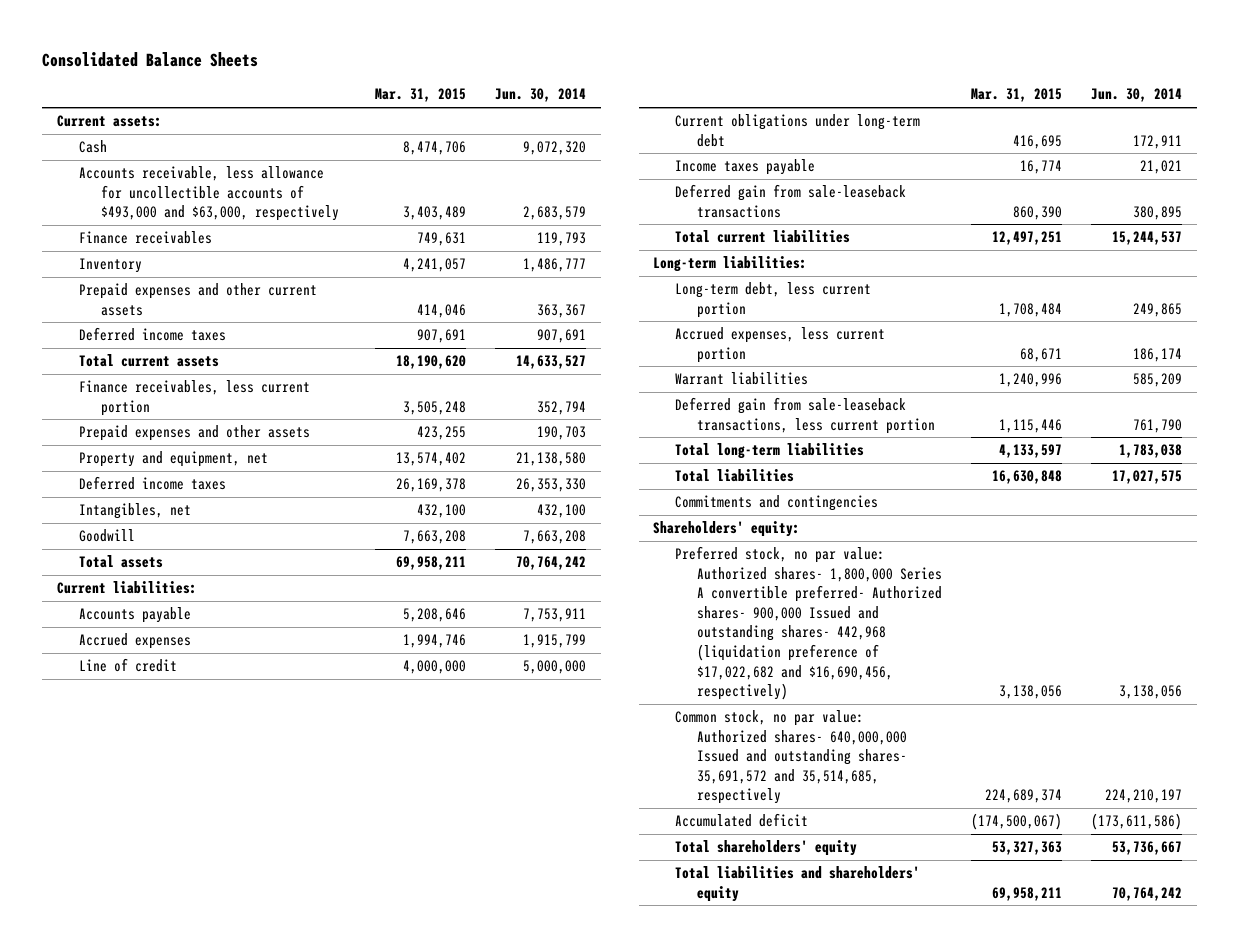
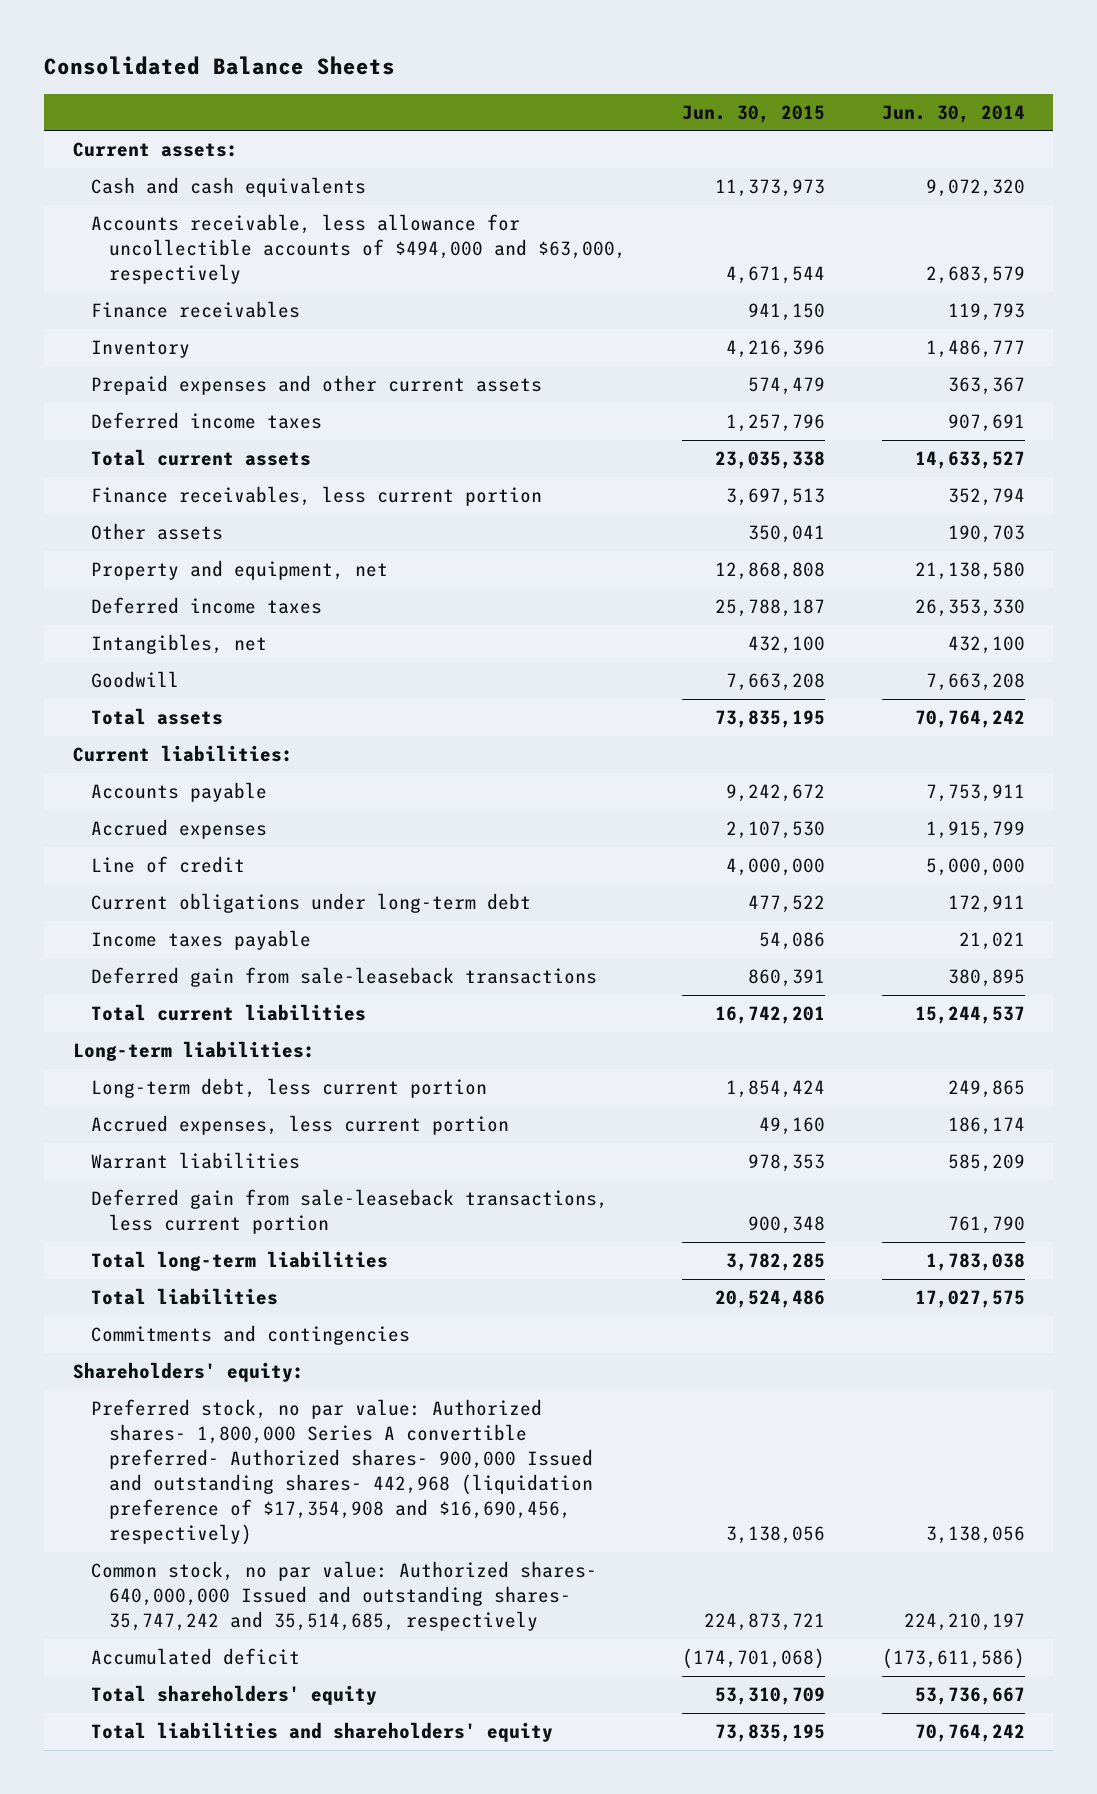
- | Mar. 31, 2015 | Jun. 30, 2014
+ | Jun. 30, 2015 | Jun. 30, 2014
- Cash | 8,474,706 | 9,072,320
- Accounts receivable, less allowance for uncollectible accounts of $493,000 and $63,000, respectively | 3,403,489 | 2,683,579
+ Cash and cash equivalents | 11,373,973 | 9,072,320
+ Accounts receivable, less allowance for uncollectible accounts of $494,000 and $63,000, respectively | 4,671,544 | 2,683,579
- Prepaid expenses and other assets | 423,255 | 190,703
+ Other assets | 350,041 | 190,703
- Preferred stock, no par value: Authorized shares- 1,800,000 Series A convertible preferred- Authorized shares- 900,000 Issued and outstanding shares- 442,968 (liquidation preference of $17,022,682 and $16,690,456, respectively) | 3,138,056 | 3,138,056
- Common stock, no par value: Authorized shares- 640,000,000 Issued and outstanding shares- 35,691,572 and 35,514,685, respectively | 224,689,374 | 224,210,197
+ Preferred stock, no par value: Authorized shares- 1,800,000 Series A convertible preferred- Authorized shares- 900,000 Issued and outstanding shares- 442,968 (liquidation preference of $17,354,908 and $16,690,456, respectively) | 3,138,056 | 3,138,056
+ Common stock, no par value: Authorized shares- 640,000,000 Issued and outstanding shares- 35,747,242 and 35,514,685, respectively | 224,873,721 | 224,210,197

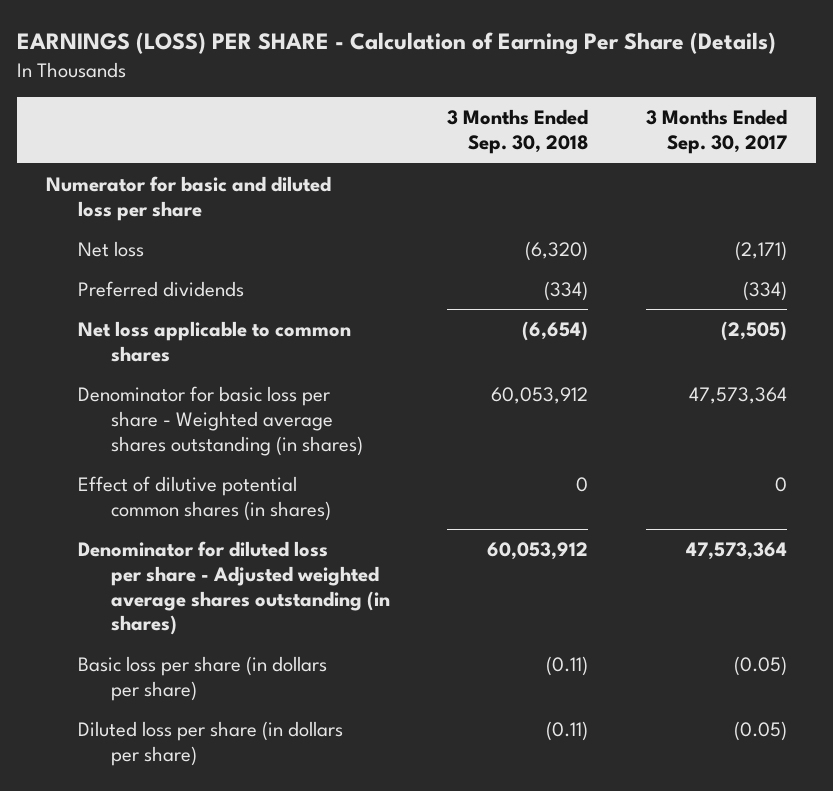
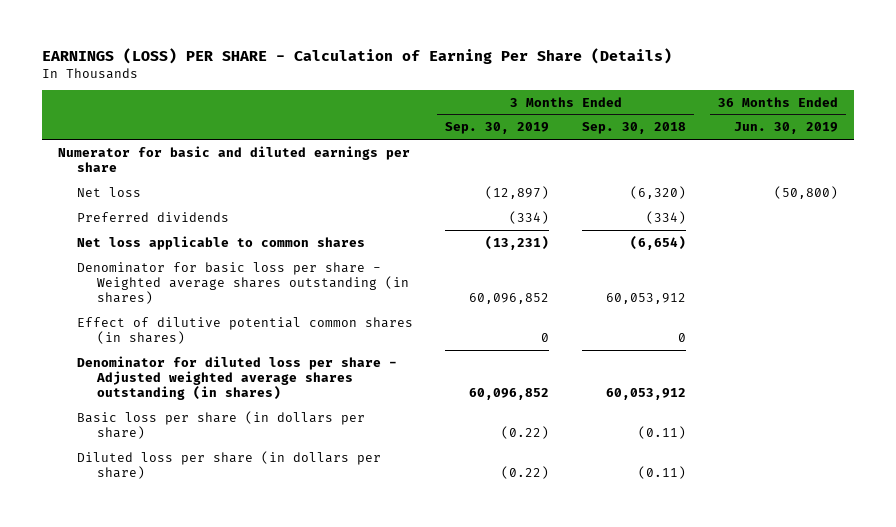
- | 3 Months Ended Sep. 30, 2018 | 3 Months Ended Sep. 30, 2017
+ | 3 Months Ended Sep. 30, 2019 | 3 Months Ended Sep. 30, 2018 | 36 Months Ended Jun. 30, 2019
- Numerator for basic and diluted loss per share
+ Numerator for basic and diluted earnings per share

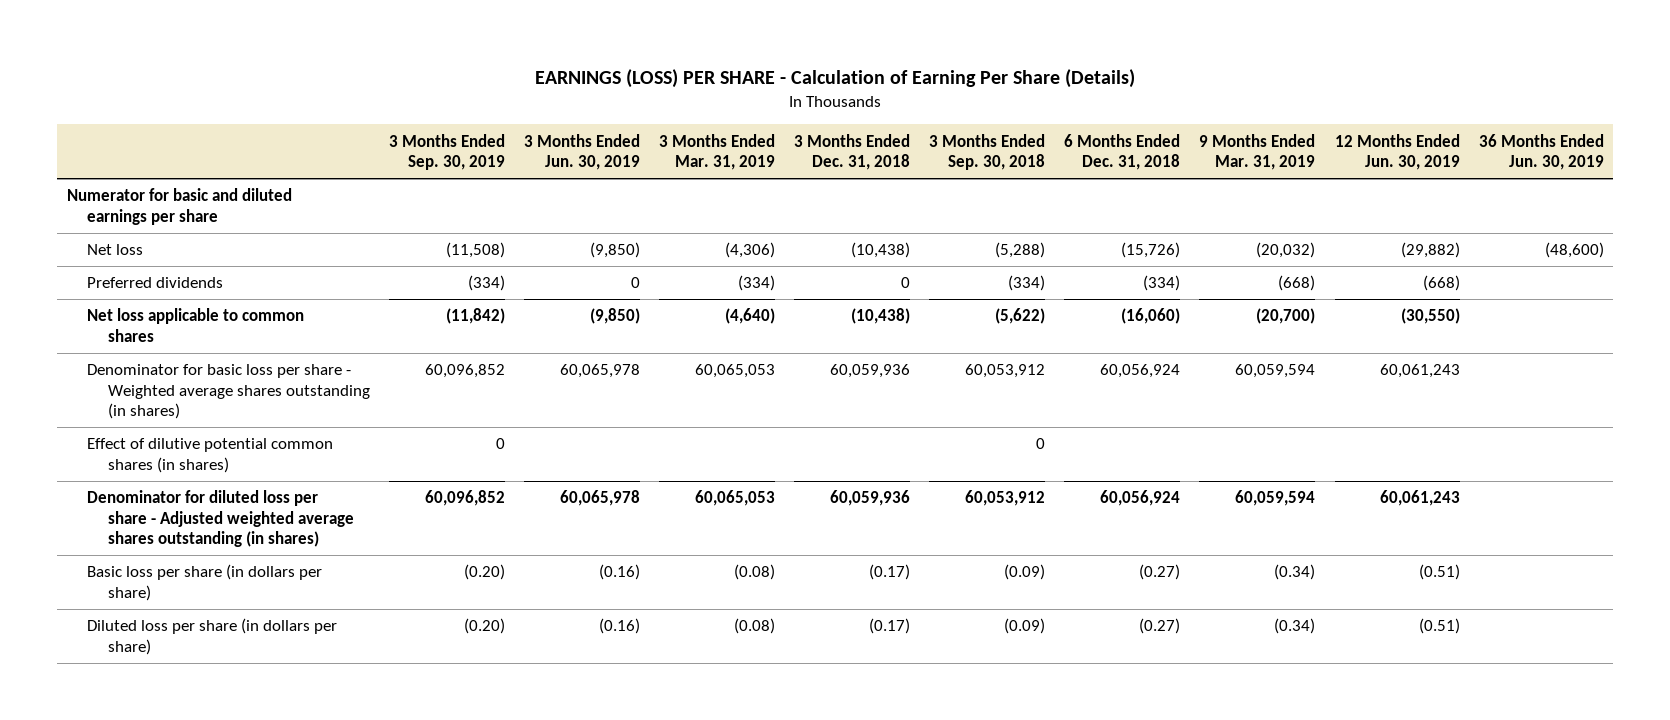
- | 3 Months Ended Sep. 30, 2019 | 3 Months Ended Sep. 30, 2018 | 36 Months Ended Jun. 30, 2019
+ | 3 Months Ended Sep. 30, 2019 | 3 Months Ended Jun. 30, 2019 | 3 Months Ended Mar. 31, 2019 | 3 Months Ended Dec. 31, 2018 | 3 Months Ended Sep. 30, 2018 | 6 Months Ended Dec. 31, 2018 | 9 Months Ended Mar. 31, 2019 | 12 Months Ended Jun. 30, 2019 | 36 Months Ended Jun. 30, 2019
- Net loss | (12,897) | (6,320) | (50,800)
+ Net loss | (11,508) | (9,850) | (4,306) | (10,438) | (5,288) | (15,726) | (20,032) | (29,882) | (48,600)
- Net loss applicable to common shares | (13,231) | (6,654) |
+ Net loss applicable to common shares | (11,842) | (9,850) | (4,640) | (10,438) | (5,622) | (16,060) | (20,700) | (30,550) |
- Basic loss per share (in dollars per share) | (0.22) | (0.11) |
- Diluted loss per share (in dollars per share) | (0.22) | (0.11) |
+ Basic loss per share (in dollars per share) | (0.20) | (0.16) | (0.08) | (0.17) | (0.09) | (0.27) | (0.34) | (0.51) |
+ Diluted loss per share (in dollars per share) | (0.20) | (0.16) | (0.08) | (0.17) | (0.09) | (0.27) | (0.34) | (0.51) |

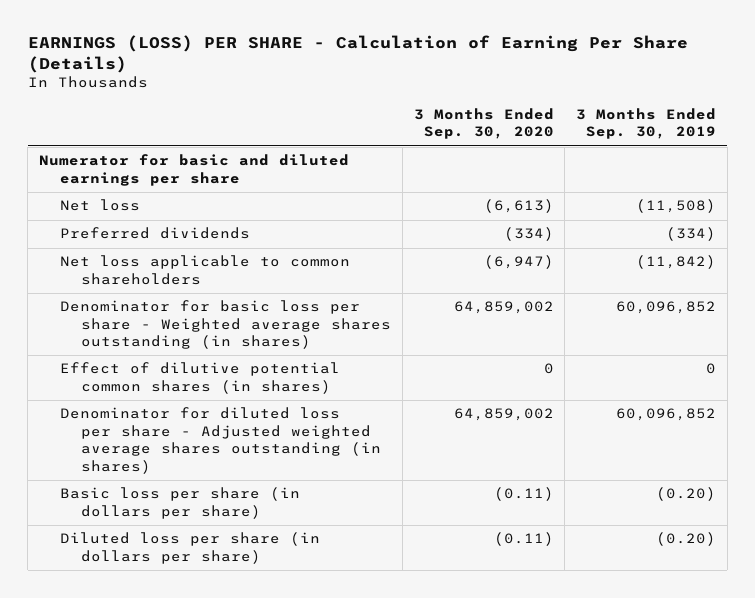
- | 3 Months Ended Sep. 30, 2019 | 3 Months Ended Jun. 30, 2019 | 3 Months Ended Mar. 31, 2019 | 3 Months Ended Dec. 31, 2018 | 3 Months Ended Sep. 30, 2018 | 6 Months Ended Dec. 31, 2018 | 9 Months Ended Mar. 31, 2019 | 12 Months Ended Jun. 30, 2019 | 36 Months Ended Jun. 30, 2019
+ | 3 Months Ended Sep. 30, 2020 | 3 Months Ended Sep. 30, 2019
- Net loss applicable to common shares | (11,842) | (9,850) | (4,640) | (10,438) | (5,622) | (16,060) | (20,700) | (30,550) |
+ Net loss applicable to common shareholders | (6,947) | (11,842)

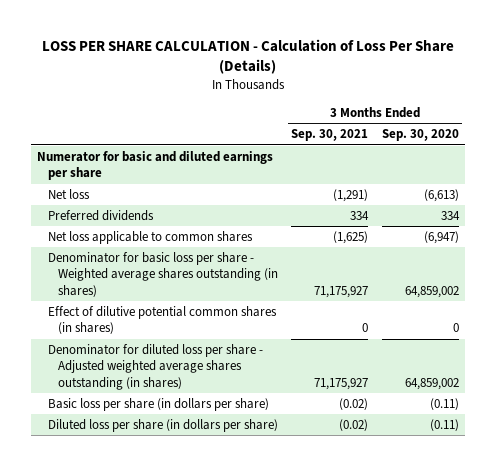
- EARNINGS (LOSS) PER SHARE - Calculation of Earning Per Share (Details)
+ LOSS PER SHARE CALCULATION - Calculation of Loss Per Share (Details)
- | 3 Months Ended Sep. 30, 2020 | 3 Months Ended Sep. 30, 2019
+ | 3 Months Ended Sep. 30, 2021 | 3 Months Ended Sep. 30, 2020
- Preferred dividends | (334) | (334)
- Net loss applicable to common shareholders | (6,947) | (11,842)
+ Preferred dividends | 334 | 334
+ Net loss applicable to common shares | (1,625) | (6,947)

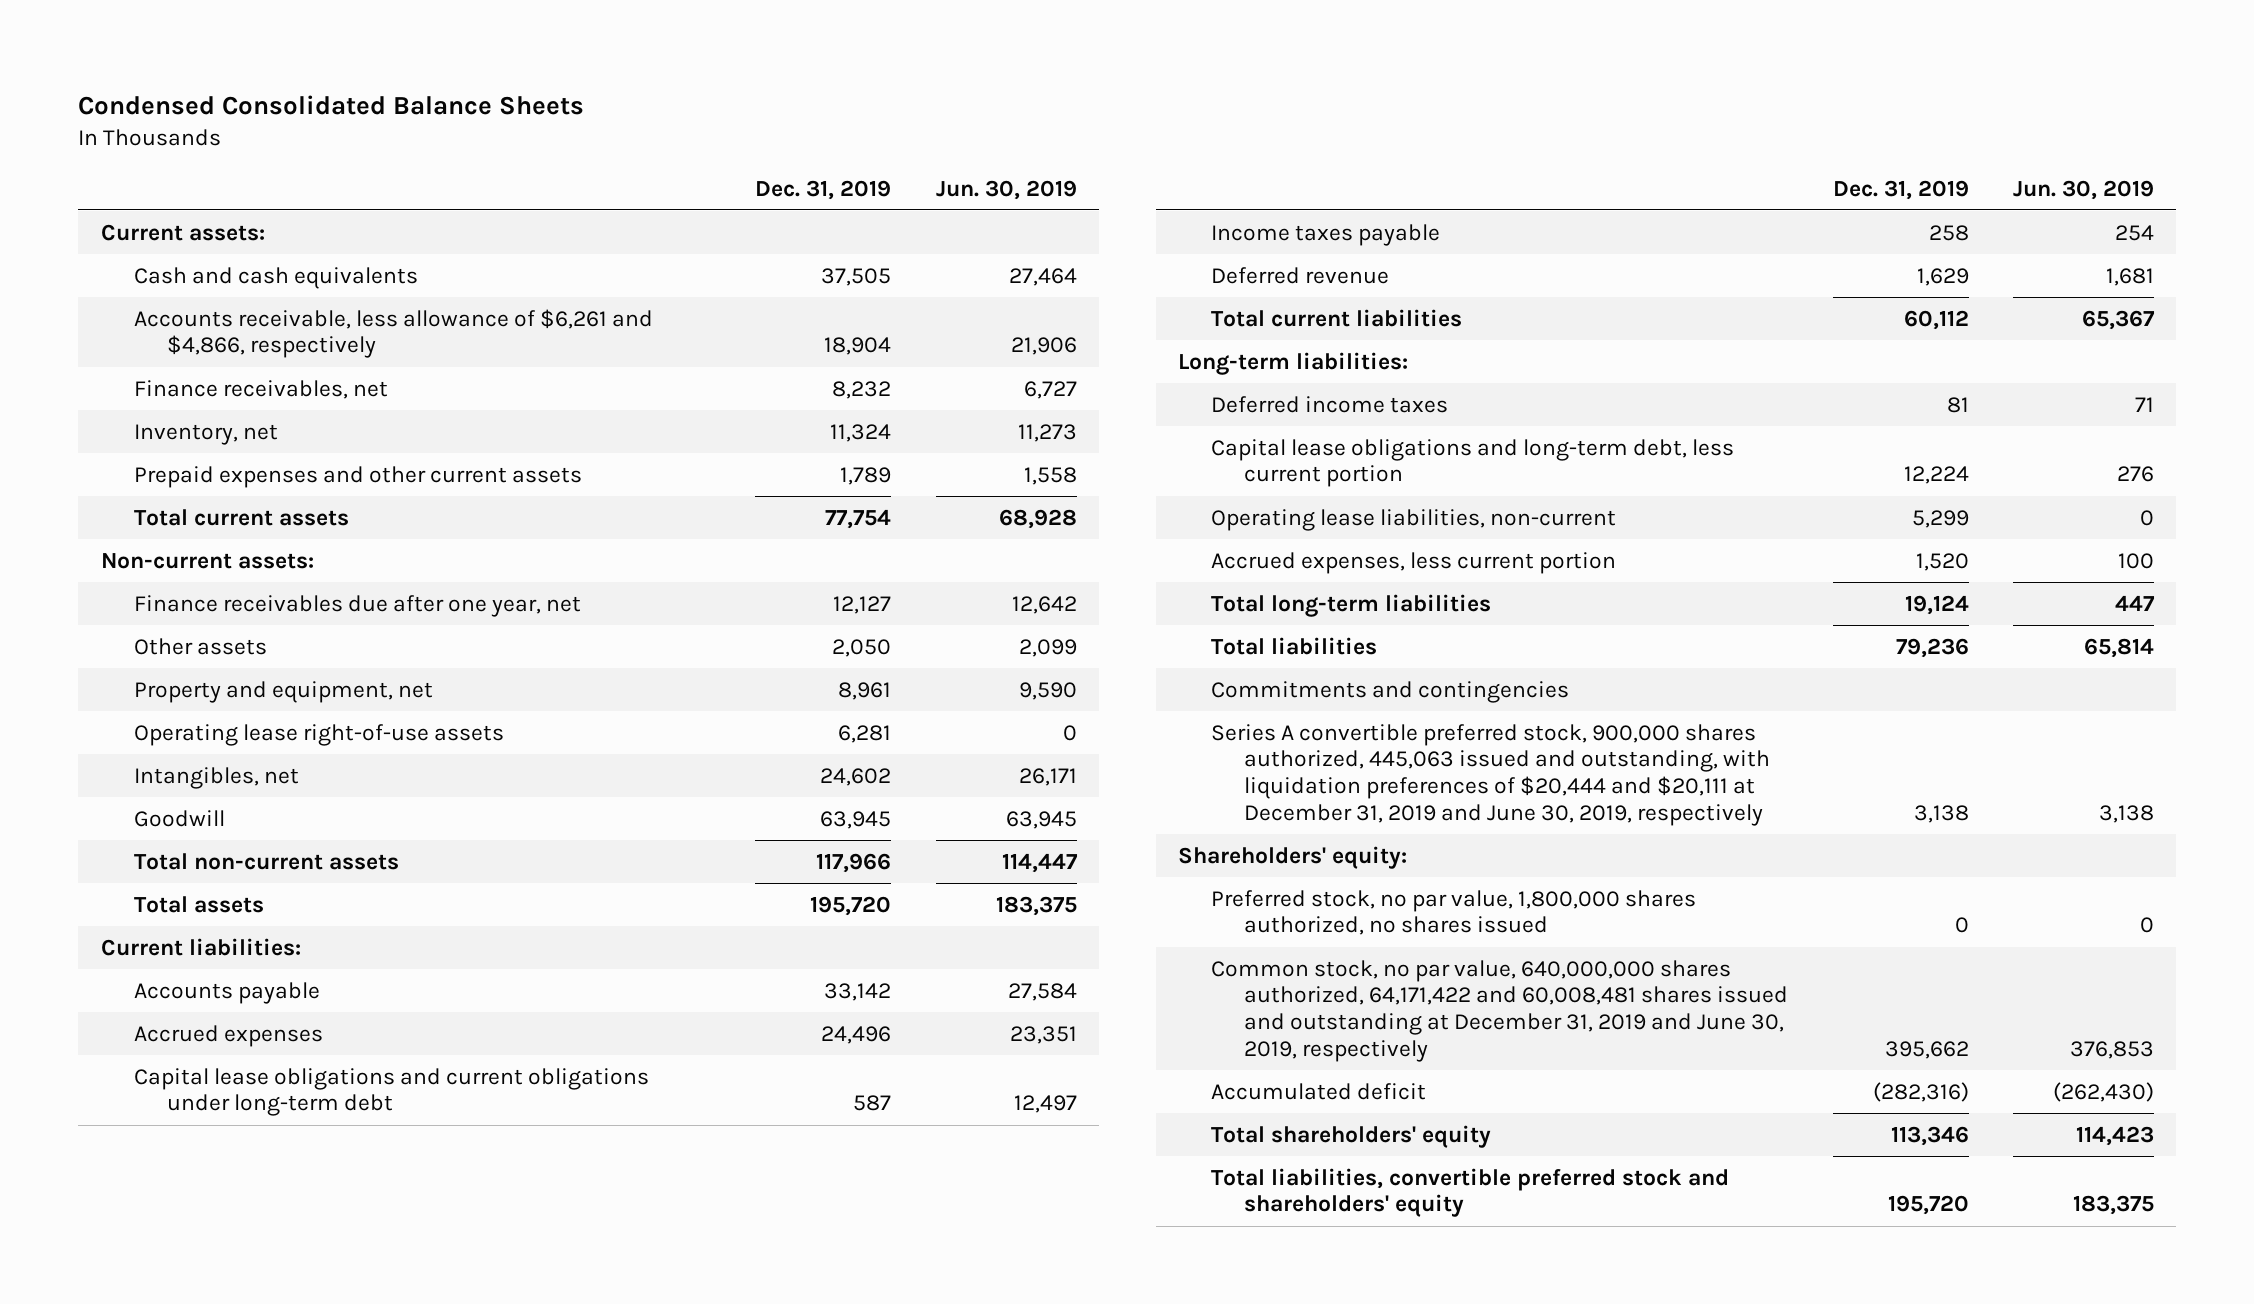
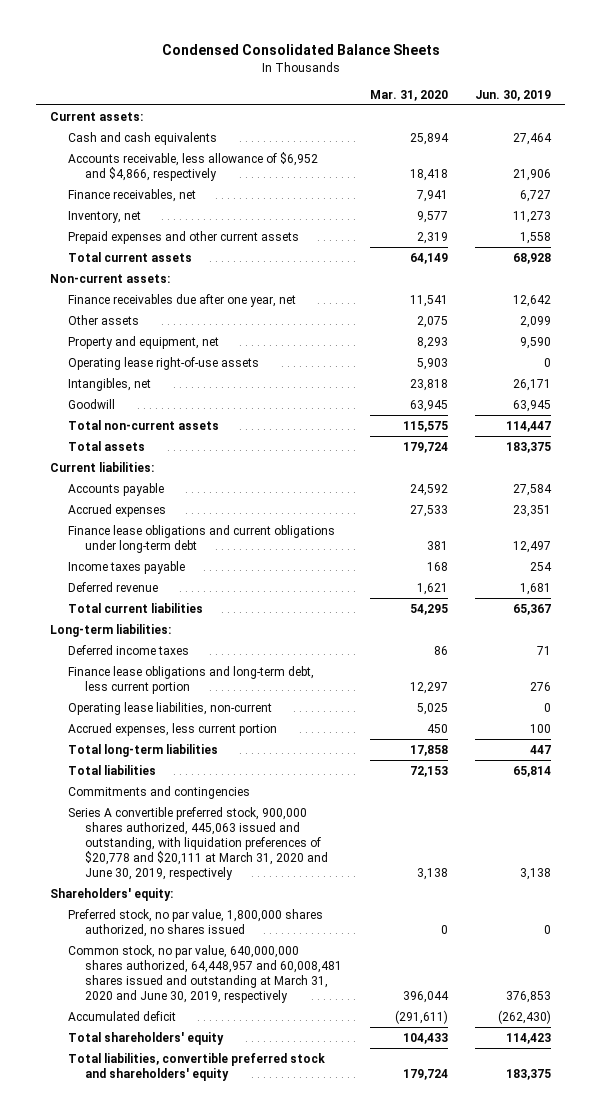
- | Dec. 31, 2019 | Jun. 30, 2019
+ | Mar. 31, 2020 | Jun. 30, 2019
- Accounts receivable, less allowance of $6,261 and $4,866, respectively | 18,904 | 21,906
+ Accounts receivable, less allowance of $6,952 and $4,866, respectively | 18,418 | 21,906
- Capital lease obligations and current obligations under long-term debt | 587 | 12,497
+ Finance lease obligations and current obligations under long-term debt | 381 | 12,497
- Capital lease obligations and long-term debt, less current portion | 12,224 | 276
+ Finance lease obligations and long-term debt, less current portion | 12,297 | 276
- Series A convertible preferred stock, 900,000 shares authorized, 445,063 issued and outstanding, with liquidation preferences of $20,444 and $20,111 at December 31, 2019 and June 30, 2019, respectively | 3,138 | 3,138
+ Series A convertible preferred stock, 900,000 shares authorized, 445,063 issued and outstanding, with liquidation preferences of $20,778 and $20,111 at March 31, 2020 and June 30, 2019, respectively | 3,138 | 3,138
- Common stock, no par value, 640,000,000 shares authorized, 64,171,422 and 60,008,481 shares issued and outstanding at December 31, 2019 and June 30, 2019, respectively | 395,662 | 376,853
+ Common stock, no par value, 640,000,000 shares authorized, 64,448,957 and 60,008,481 shares issued and outstanding at March 31, 2020 and June 30, 2019, respectively | 396,044 | 376,853

